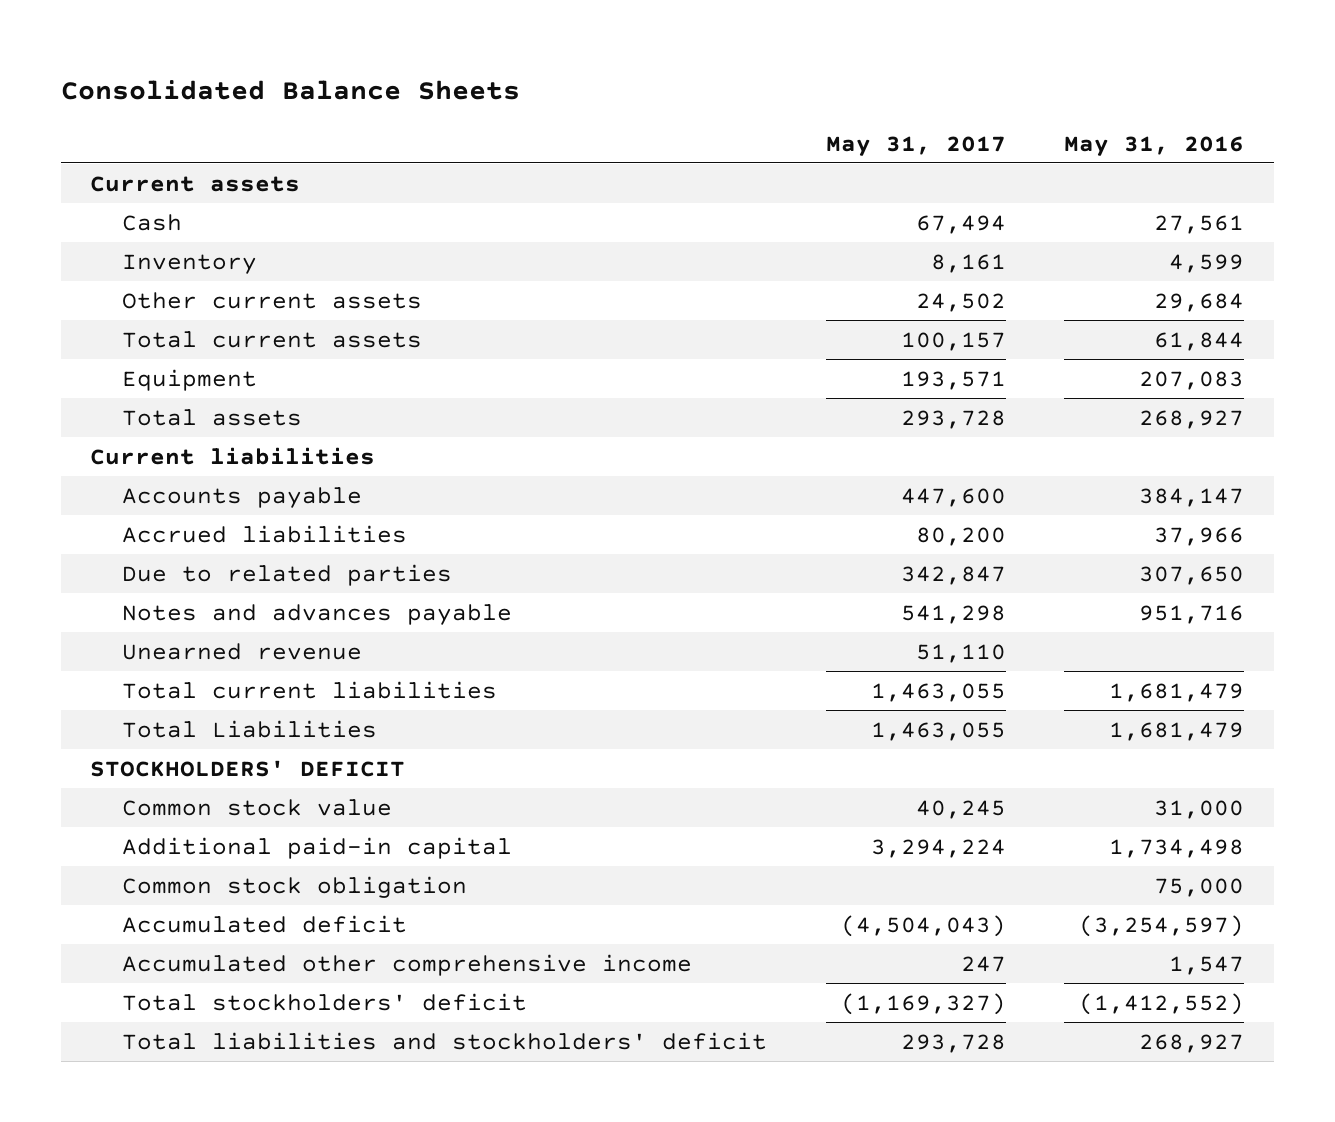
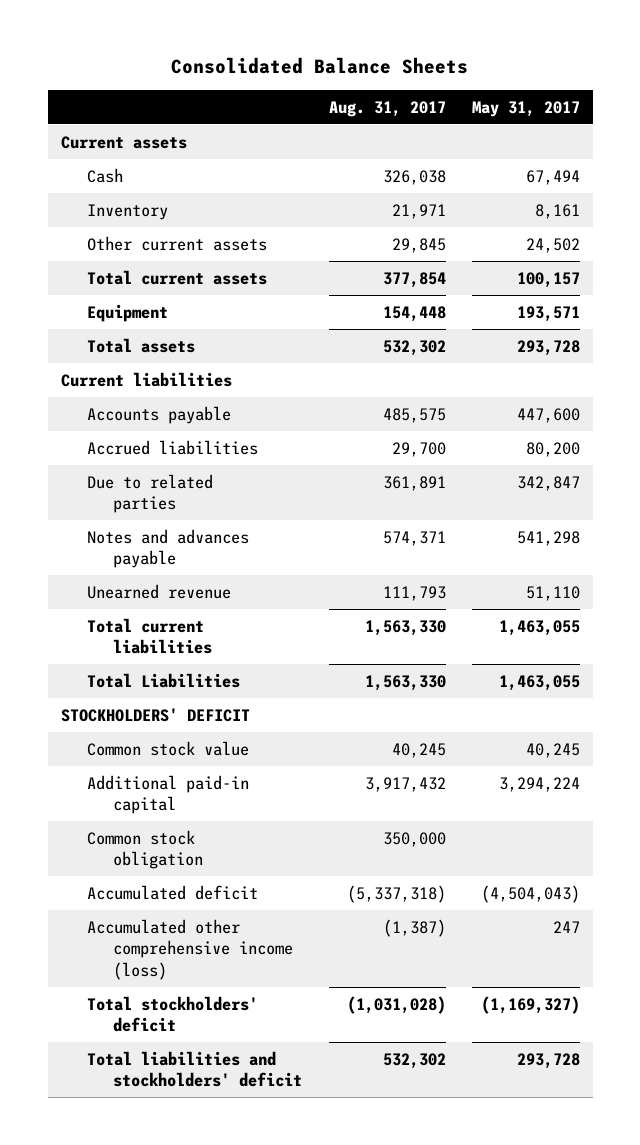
- | May 31, 2017 | May 31, 2016
+ | Aug. 31, 2017 | May 31, 2017
- Accumulated other comprehensive income | 247 | 1,547
+ Accumulated other comprehensive income (loss) | (1,387) | 247

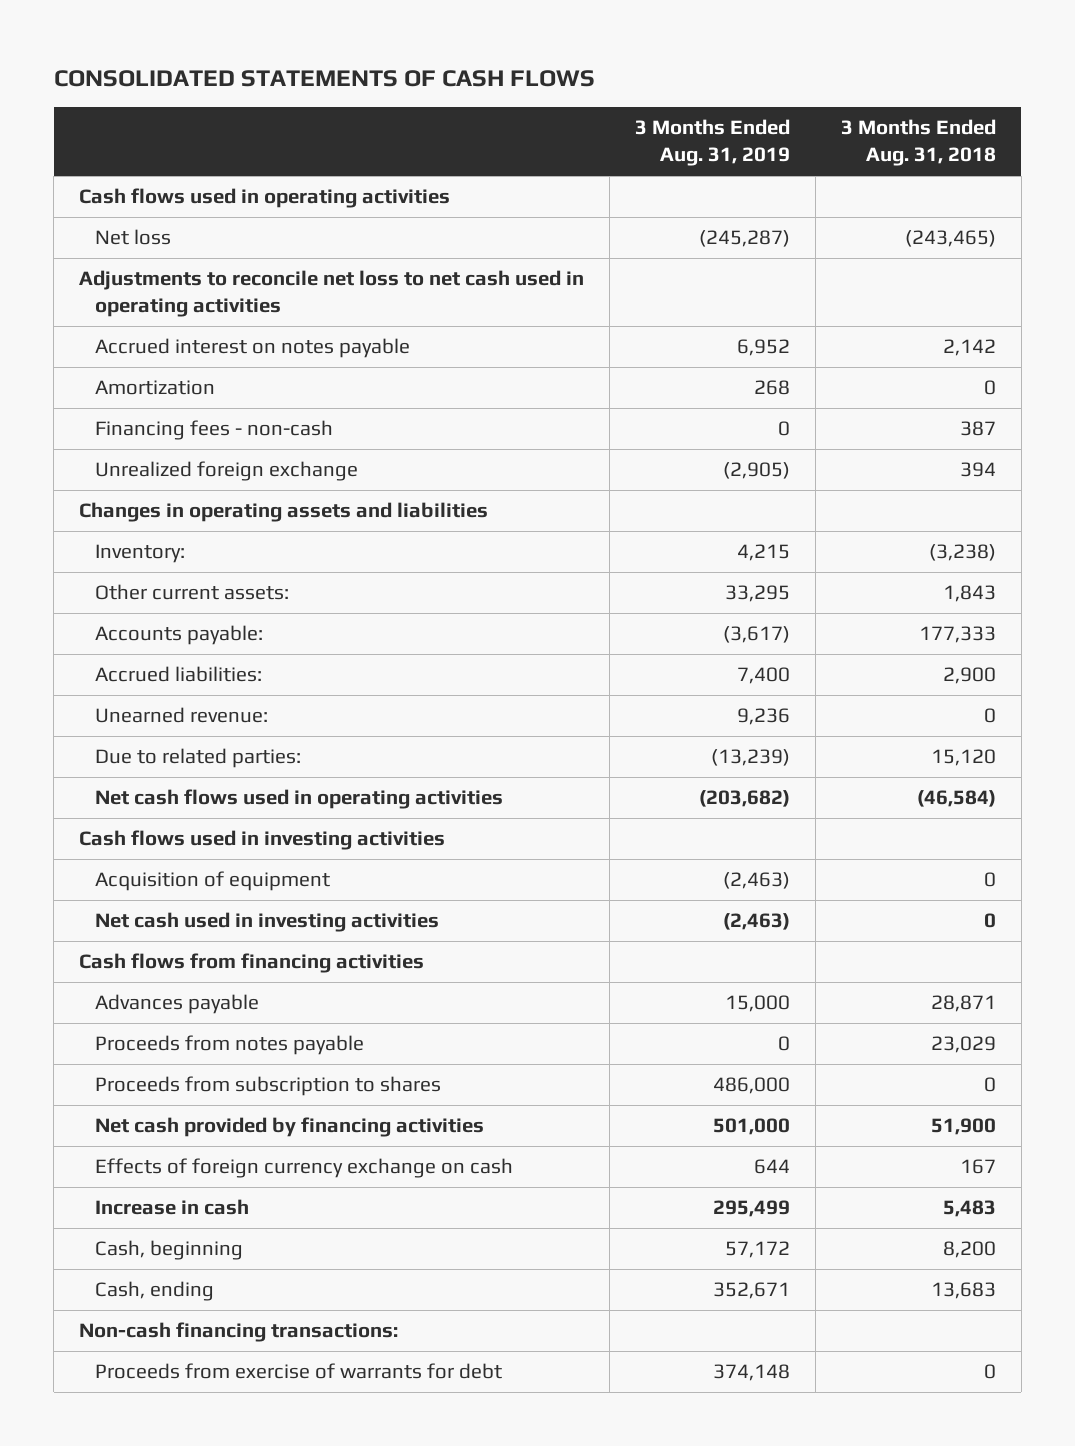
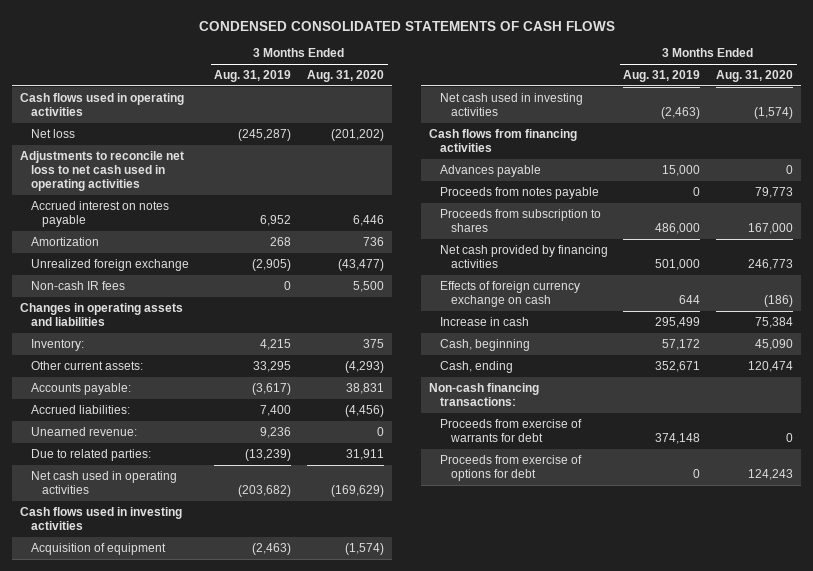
- CONSOLIDATED STATEMENTS OF CASH FLOWS
+ CONDENSED CONSOLIDATED STATEMENTS OF CASH FLOWS
- | 3 Months Ended Aug. 31, 2019 | 3 Months Ended Aug. 31, 2018
+ | 3 Months Ended Aug. 31, 2019 | 3 Months Ended Aug. 31, 2020
- Financing fees - non-cash | 0 | 387
+ Non-cash IR fees | 0 | 5,500
- Net cash flows used in operating activities | (203,682) | (46,584)
+ Net cash used in operating activities | (203,682) | (169,629)
+ Proceeds from exercise of options for debt | 0 | 124,243

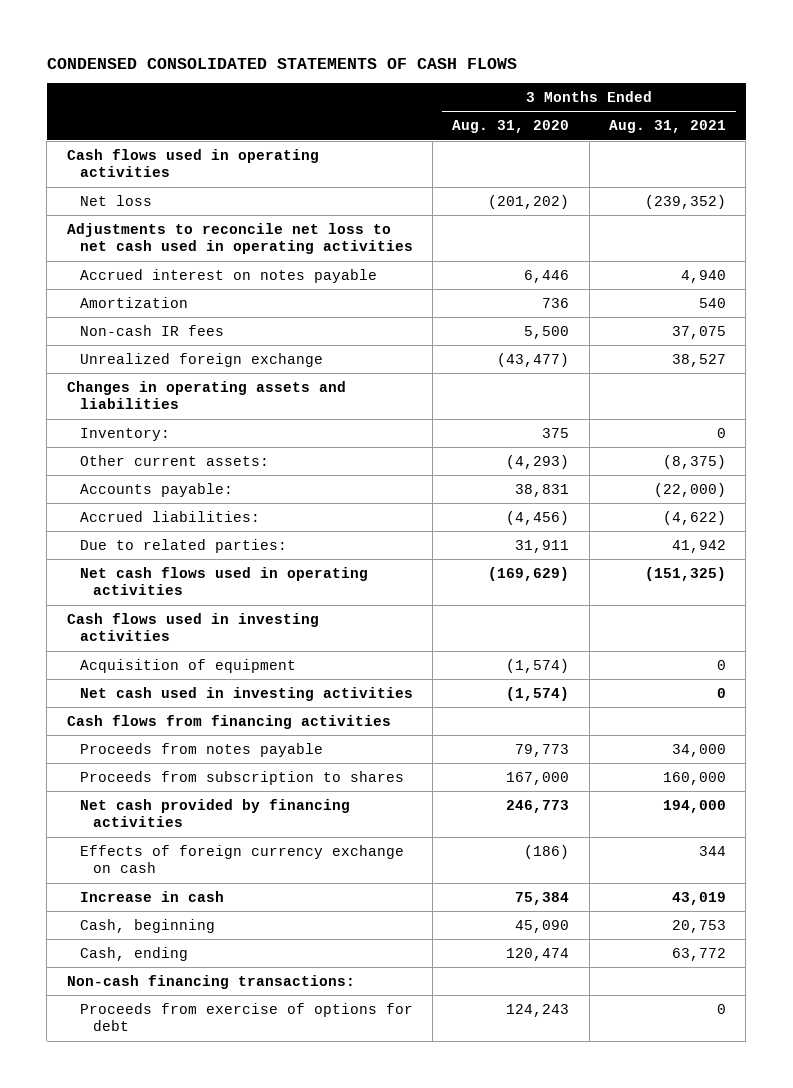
- | 3 Months Ended Aug. 31, 2019 | 3 Months Ended Aug. 31, 2020
+ | 3 Months Ended Aug. 31, 2020 | 3 Months Ended Aug. 31, 2021
moved down: Unrealized foreign exchange | (43,477) | 38,527
- Unearned revenue: | 9,236 | 0
- Net cash used in operating activities | (203,682) | (169,629)
+ Net cash flows used in operating activities | (169,629) | (151,325)
- Advances payable | 15,000 | 0
- Proceeds from exercise of warrants for debt | 374,148 | 0

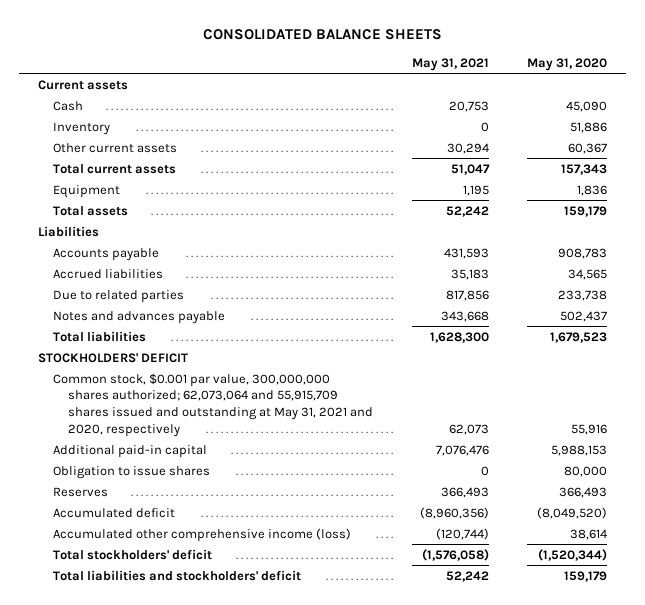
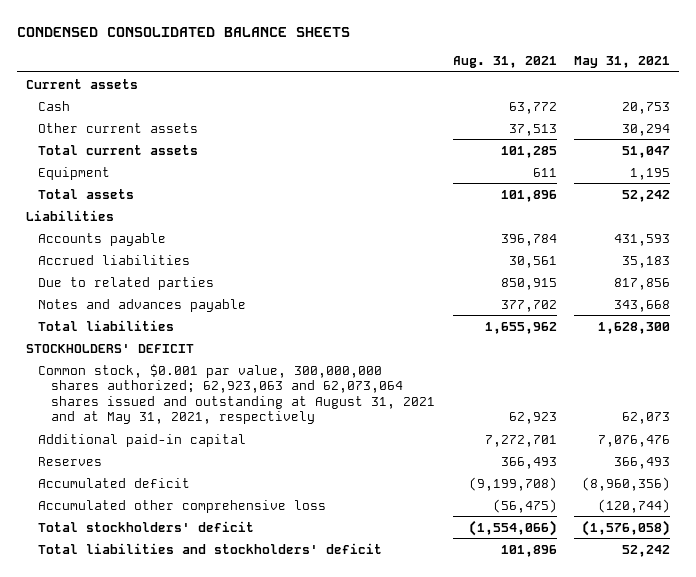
- CONSOLIDATED BALANCE SHEETS
+ CONDENSED CONSOLIDATED BALANCE SHEETS
- | May 31, 2021 | May 31, 2020
+ | Aug. 31, 2021 | May 31, 2021
- Inventory | 0 | 51,886
- Common stock, $0.001 par value, 300,000,000 shares authorized; 62,073,064 and 55,915,709 shares issued and outstanding at May 31, 2021 and 2020, respectively | 62,073 | 55,916
+ Common stock, $0.001 par value, 300,000,000 shares authorized; 62,923,063 and 62,073,064 shares issued and outstanding at August 31, 2021 and at May 31, 2021, respectively | 62,923 | 62,073
- Obligation to issue shares | 0 | 80,000
- Accumulated other comprehensive income (loss) | (120,744) | 38,614
+ Accumulated other comprehensive loss | (56,475) | (120,744)

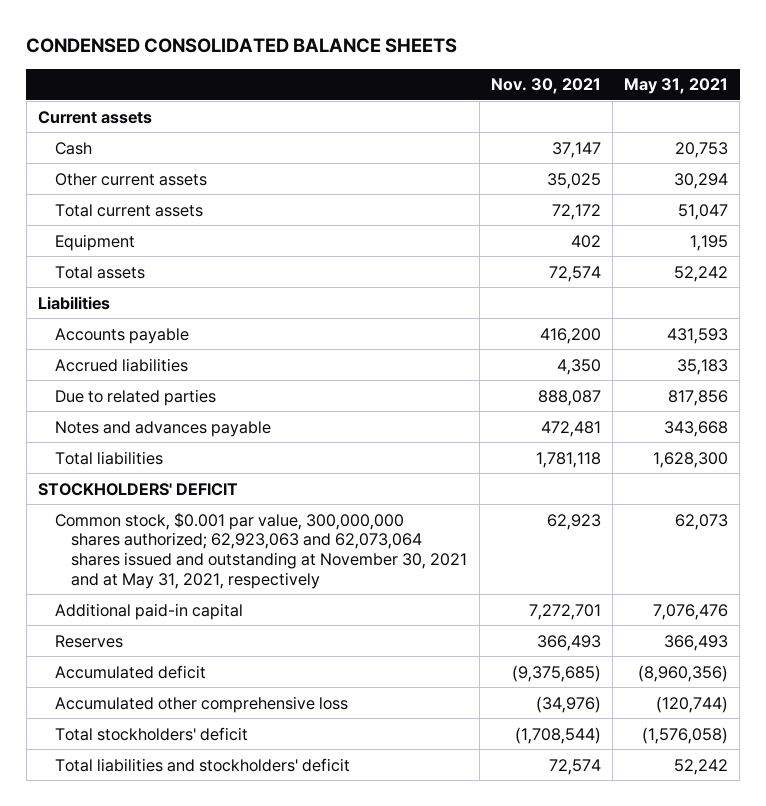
- | Aug. 31, 2021 | May 31, 2021
+ | Nov. 30, 2021 | May 31, 2021
- Common stock, $0.001 par value, 300,000,000 shares authorized; 62,923,063 and 62,073,064 shares issued and outstanding at August 31, 2021 and at May 31, 2021, respectively | 62,923 | 62,073
+ Common stock, $0.001 par value, 300,000,000 shares authorized; 62,923,063 and 62,073,064 shares issued and outstanding at November 30, 2021 and at May 31, 2021, respectively | 62,923 | 62,073

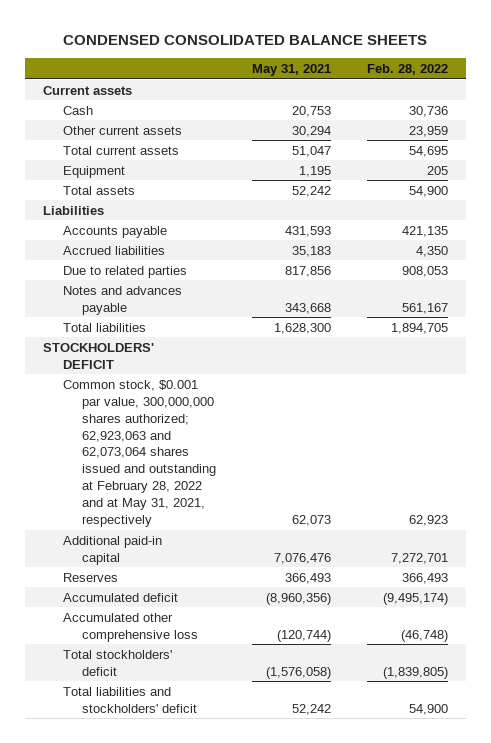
- | Nov. 30, 2021 | May 31, 2021
+ | May 31, 2021 | Feb. 28, 2022
- Common stock, $0.001 par value, 300,000,000 shares authorized; 62,923,063 and 62,073,064 shares issued and outstanding at November 30, 2021 and at May 31, 2021, respectively | 62,923 | 62,073
+ Common stock, $0.001 par value, 300,000,000 shares authorized; 62,923,063 and 62,073,064 shares issued and outstanding at February 28, 2022 and at May 31, 2021, respectively | 62,073 | 62,923

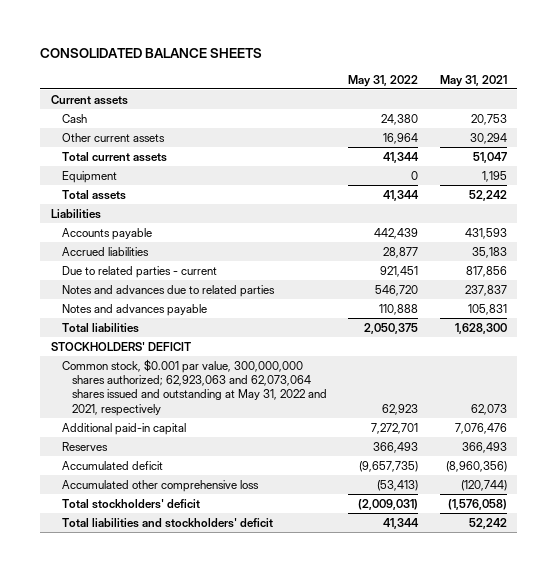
- CONDENSED CONSOLIDATED BALANCE SHEETS
+ CONSOLIDATED BALANCE SHEETS
- | May 31, 2021 | Feb. 28, 2022
+ | May 31, 2022 | May 31, 2021
- Due to related parties | 817,856 | 908,053
- Notes and advances payable | 343,668 | 561,167
+ Due to related parties - current | 921,451 | 817,856
+ Notes and advances due to related parties | 546,720 | 237,837
+ Notes and advances payable | 110,888 | 105,831
- Common stock, $0.001 par value, 300,000,000 shares authorized; 62,923,063 and 62,073,064 shares issued and outstanding at February 28, 2022 and at May 31, 2021, respectively | 62,073 | 62,923
+ Common stock, $0.001 par value, 300,000,000 shares authorized; 62,923,063 and 62,073,064 shares issued and outstanding at May 31, 2022 and 2021, respectively | 62,923 | 62,073

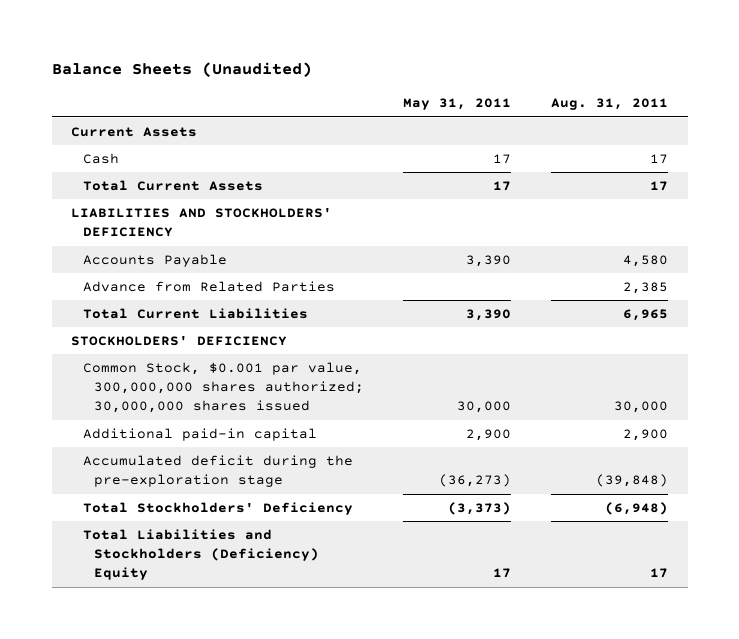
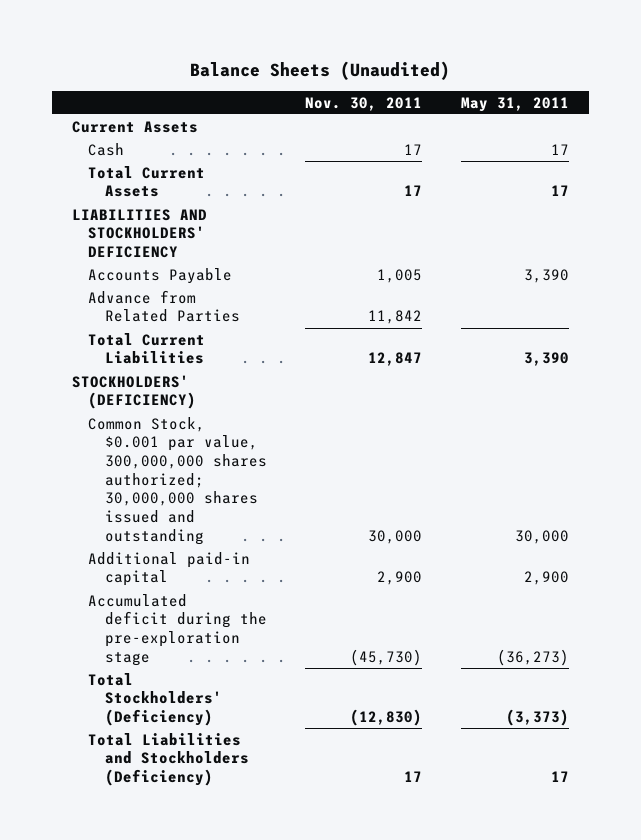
- | May 31, 2011 | Aug. 31, 2011
+ | Nov. 30, 2011 | May 31, 2011
- STOCKHOLDERS' DEFICIENCY
- Common Stock, $0.001 par value, 300,000,000 shares authorized; 30,000,000 shares issued | 30,000 | 30,000
+ STOCKHOLDERS' (DEFICIENCY)
+ Common Stock, $0.001 par value, 300,000,000 shares authorized; 30,000,000 shares issued and outstanding | 30,000 | 30,000
- Total Stockholders' Deficiency | (3,373) | (6,948)
- Total Liabilities and Stockholders (Deficiency) Equity | 17 | 17
+ Total Stockholders' (Deficiency) | (12,830) | (3,373)
+ Total Liabilities and Stockholders (Deficiency) | 17 | 17

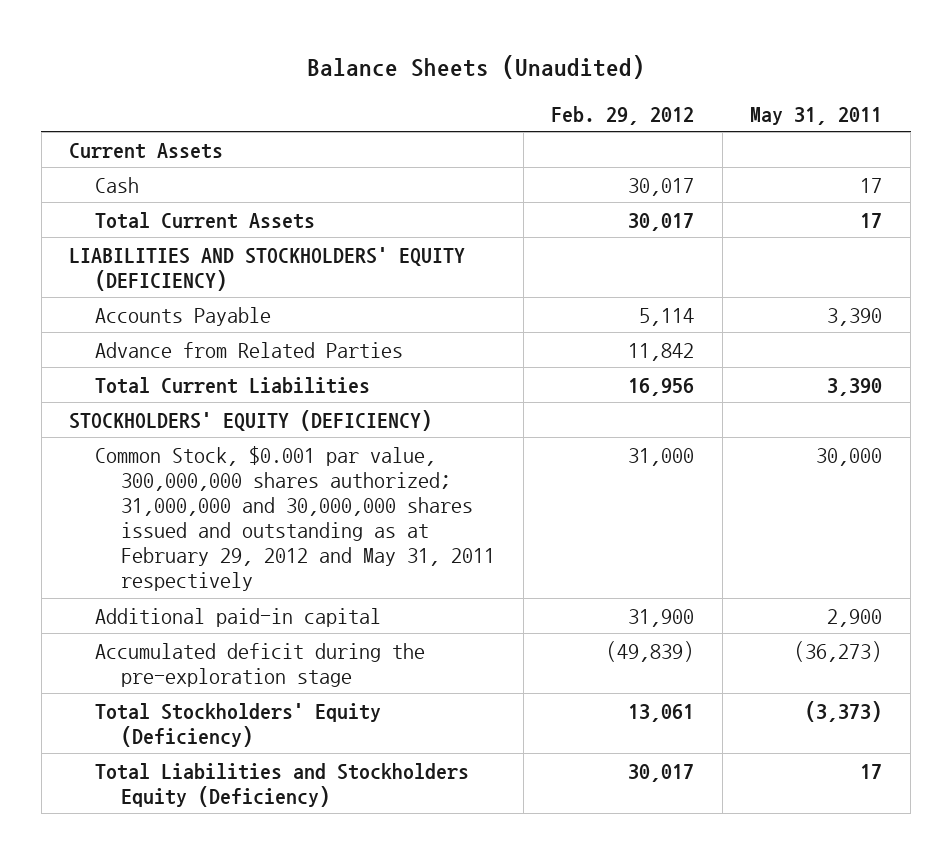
- | Nov. 30, 2011 | May 31, 2011
+ | Feb. 29, 2012 | May 31, 2011
- LIABILITIES AND STOCKHOLDERS' DEFICIENCY
+ LIABILITIES AND STOCKHOLDERS' EQUITY (DEFICIENCY)
- STOCKHOLDERS' (DEFICIENCY)
- Common Stock, $0.001 par value, 300,000,000 shares authorized; 30,000,000 shares issued and outstanding | 30,000 | 30,000
+ STOCKHOLDERS' EQUITY (DEFICIENCY)
+ Common Stock, $0.001 par value, 300,000,000 shares authorized; 31,000,000 and 30,000,000 shares issued and outstanding as at February 29, 2012 and May 31, 2011 respectively | 31,000 | 30,000
- Total Stockholders' (Deficiency) | (12,830) | (3,373)
- Total Liabilities and Stockholders (Deficiency) | 17 | 17
+ Total Stockholders' Equity (Deficiency) | 13,061 | (3,373)
+ Total Liabilities and Stockholders Equity (Deficiency) | 30,017 | 17

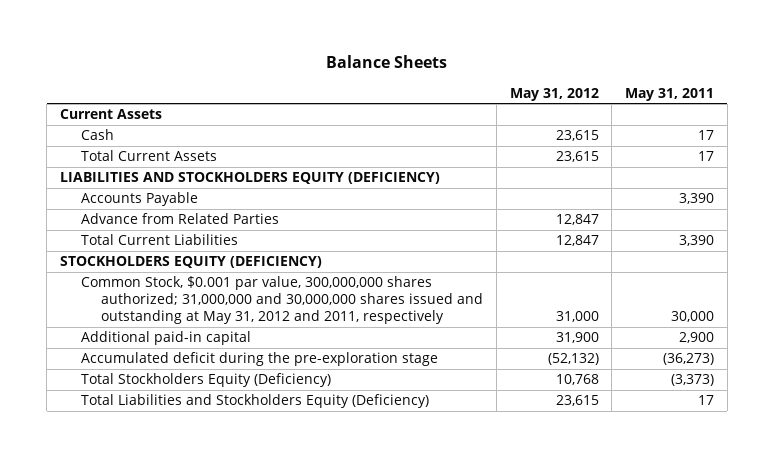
- Balance Sheets (Unaudited)
+ Balance Sheets
- | Feb. 29, 2012 | May 31, 2011
+ | May 31, 2012 | May 31, 2011
- LIABILITIES AND STOCKHOLDERS' EQUITY (DEFICIENCY)
+ LIABILITIES AND STOCKHOLDERS EQUITY (DEFICIENCY)
- STOCKHOLDERS' EQUITY (DEFICIENCY)
- Common Stock, $0.001 par value, 300,000,000 shares authorized; 31,000,000 and 30,000,000 shares issued and outstanding as at February 29, 2012 and May 31, 2011 respectively | 31,000 | 30,000
+ STOCKHOLDERS EQUITY (DEFICIENCY)
+ Common Stock, $0.001 par value, 300,000,000 shares authorized; 31,000,000 and 30,000,000 shares issued and outstanding at May 31, 2012 and 2011, respectively | 31,000 | 30,000
- Total Stockholders' Equity (Deficiency) | 13,061 | (3,373)
+ Total Stockholders Equity (Deficiency) | 10,768 | (3,373)

